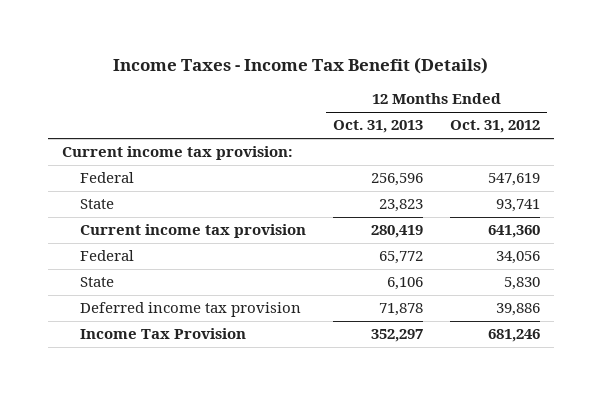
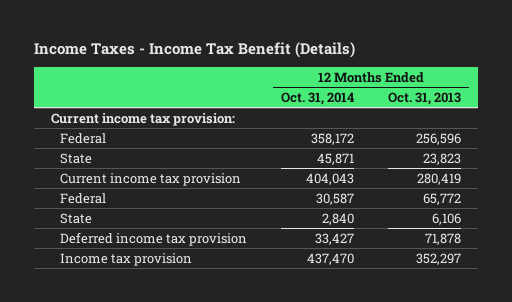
- | 12 Months Ended Oct. 31, 2013 | 12 Months Ended Oct. 31, 2012
+ | 12 Months Ended Oct. 31, 2014 | 12 Months Ended Oct. 31, 2013
- Income Tax Provision | 352,297 | 681,246
+ Income tax provision | 437,470 | 352,297

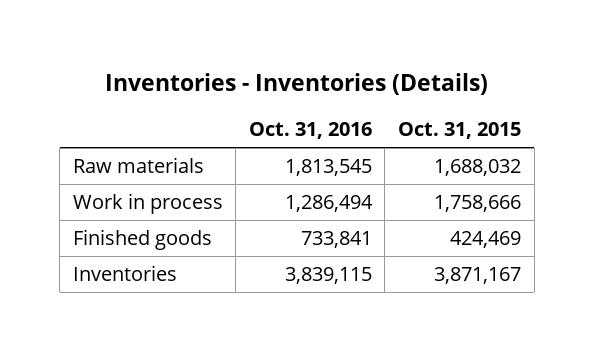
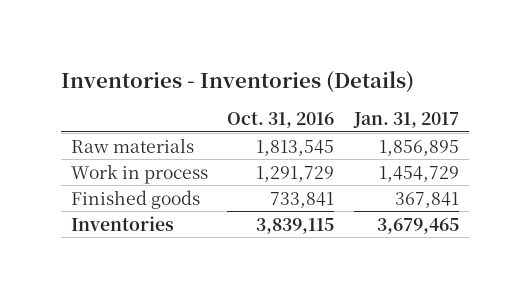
- | Oct. 31, 2016 | Oct. 31, 2015
+ | Oct. 31, 2016 | Jan. 31, 2017
- Work in process | 1,286,494 | 1,758,666
+ Work in process | 1,291,729 | 1,454,729

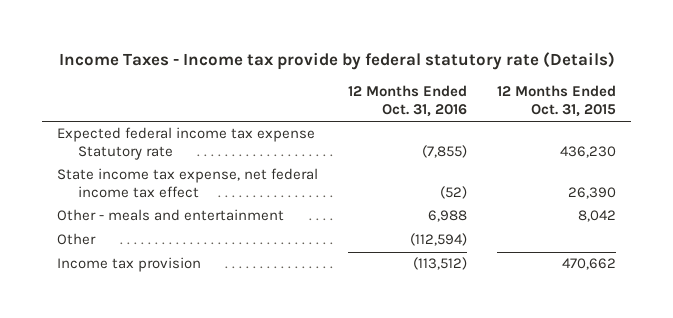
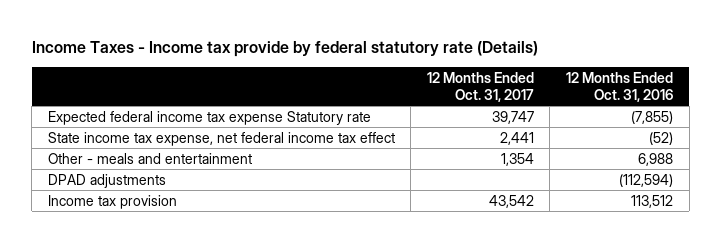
- | 12 Months Ended Oct. 31, 2016 | 12 Months Ended Oct. 31, 2015
+ | 12 Months Ended Oct. 31, 2017 | 12 Months Ended Oct. 31, 2016
- Other | (112,594) |
- Income tax provision | (113,512) | 470,662
+ DPAD adjustments | | (112,594)
+ Income tax provision | 43,542 | 113,512

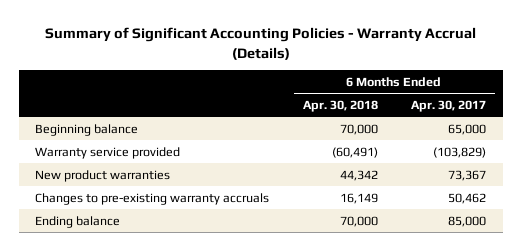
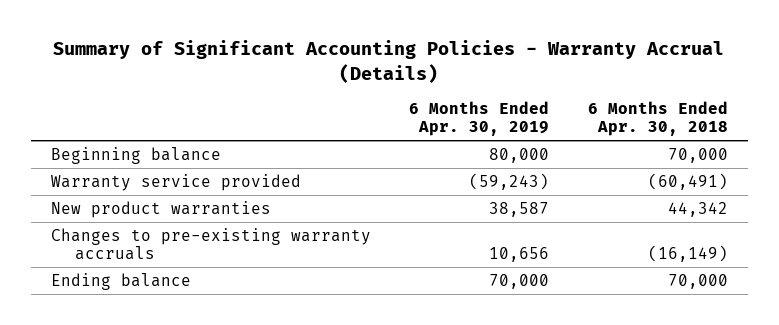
- | 6 Months Ended Apr. 30, 2018 | 6 Months Ended Apr. 30, 2017
+ | 6 Months Ended Apr. 30, 2019 | 6 Months Ended Apr. 30, 2018
- Changes to pre-existing warranty accruals | 16,149 | 50,462
+ Changes to pre-existing warranty accruals | 10,656 | (16,149)

